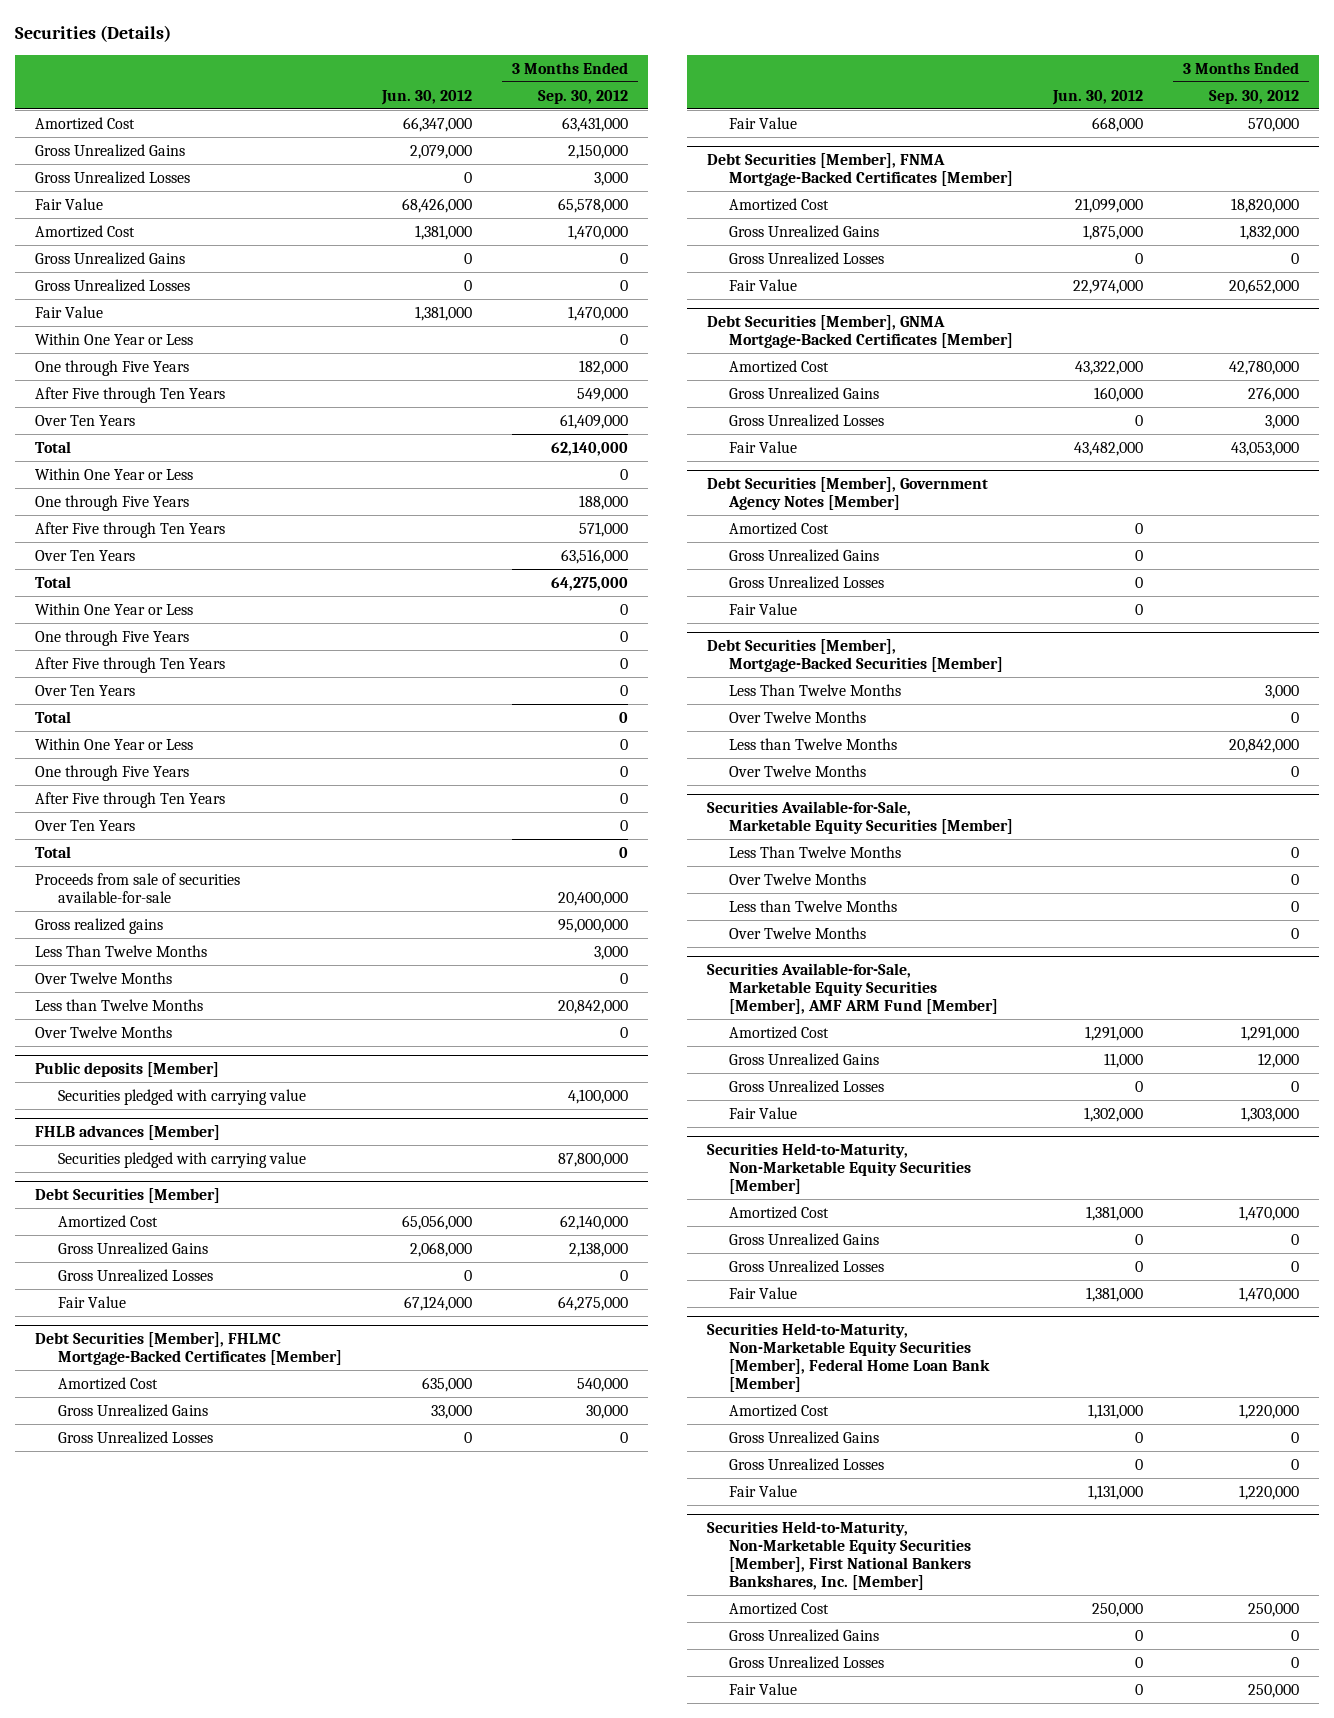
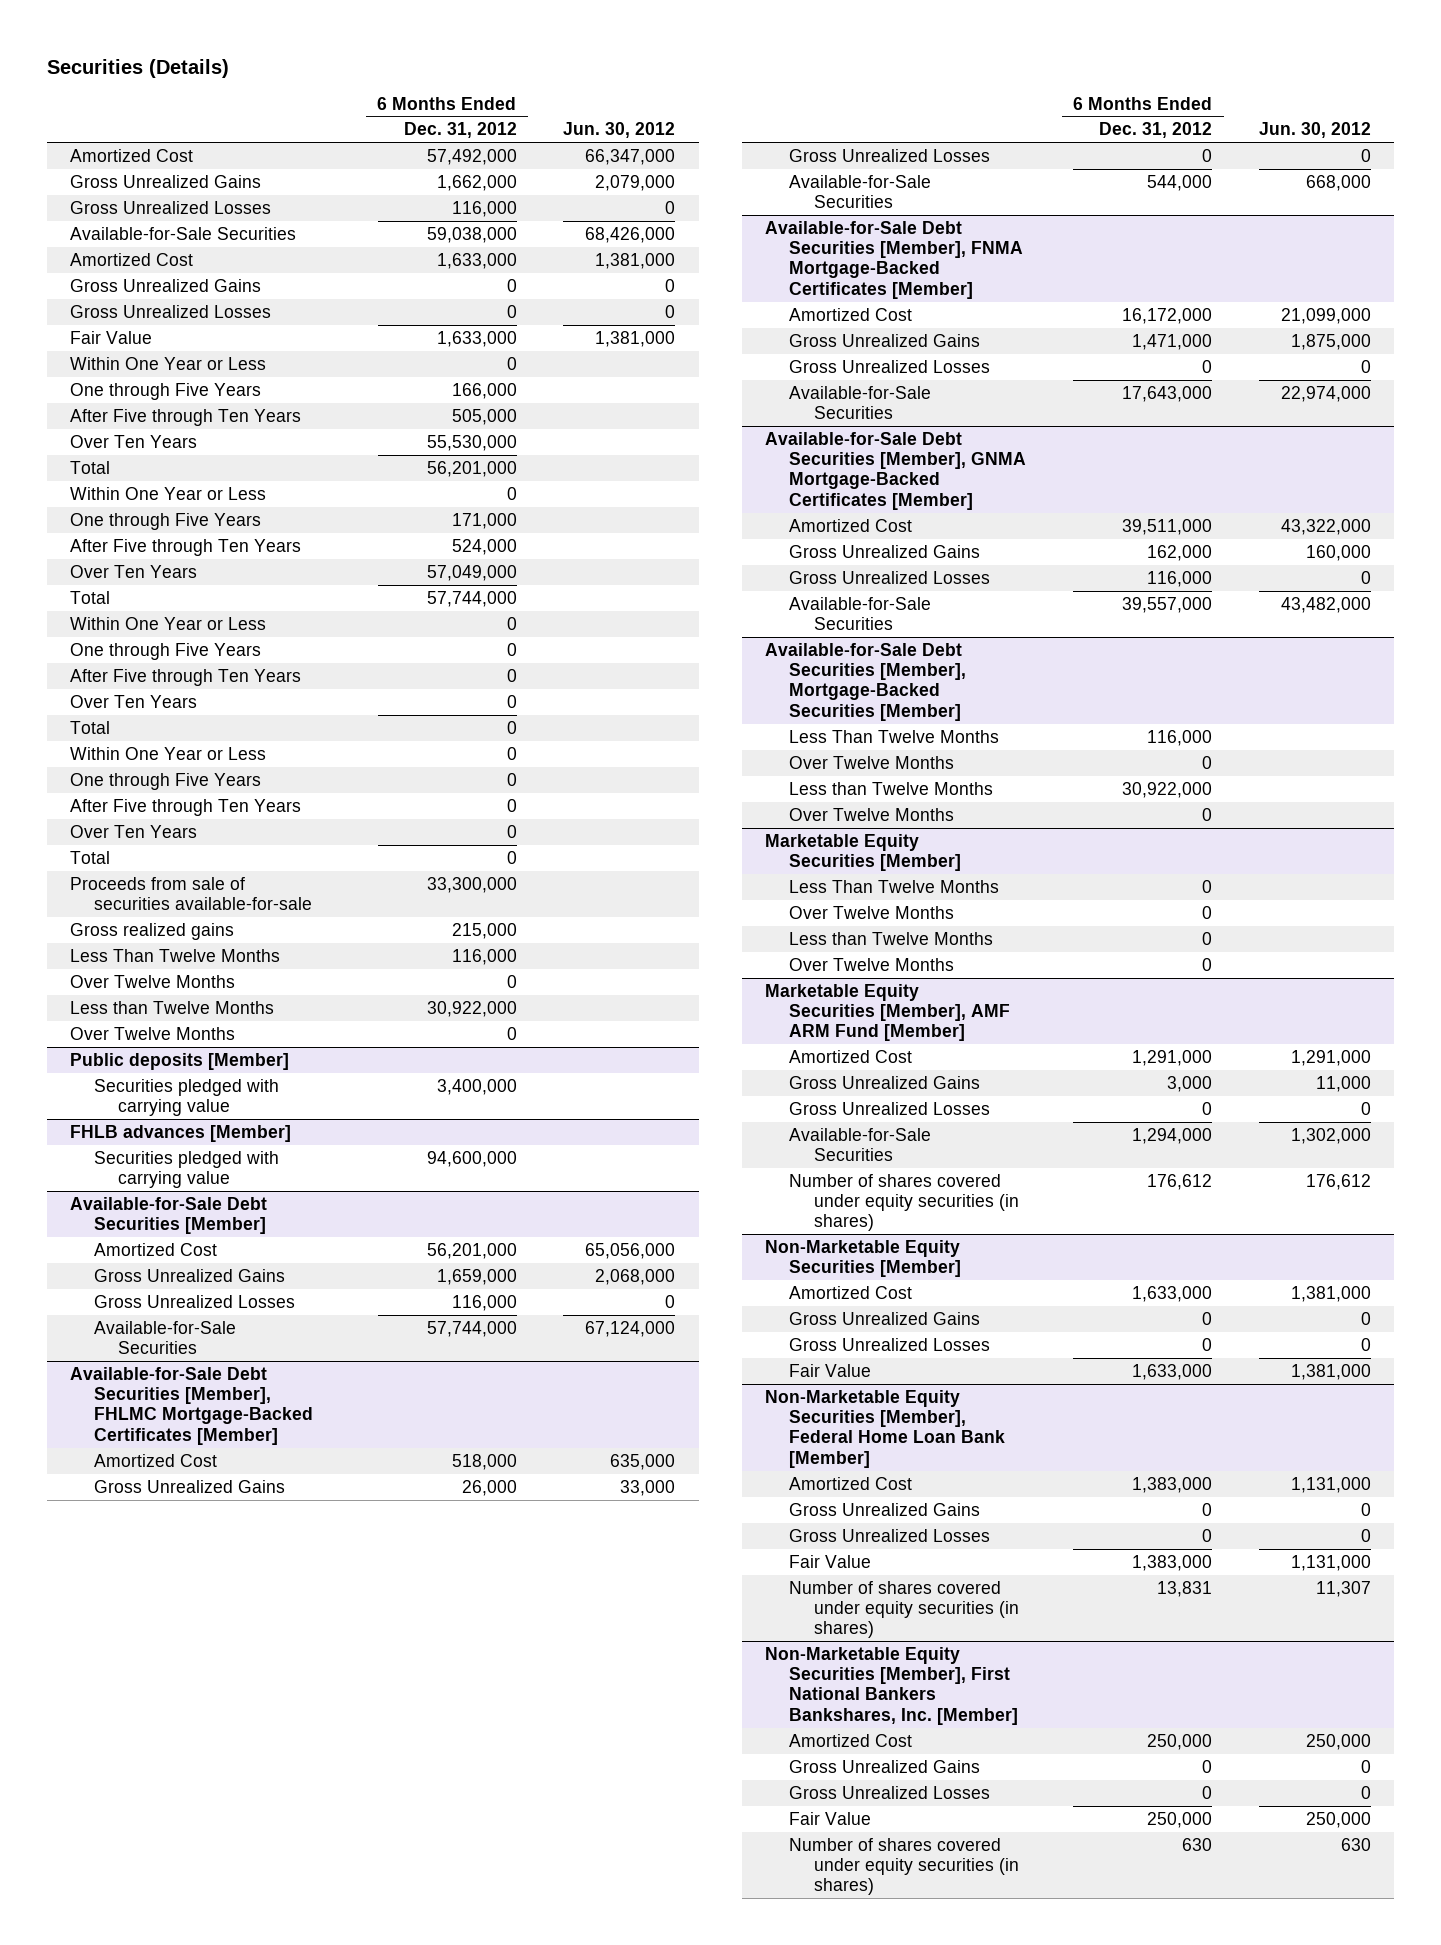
- | Jun. 30, 2012 | 3 Months Ended Sep. 30, 2012
+ | 6 Months Ended Dec. 31, 2012 | Jun. 30, 2012
- Fair Value | 68,426,000 | 65,578,000
+ Available-for-Sale Securities | 59,038,000 | 68,426,000
- Debt Securities [Member]
+ Available-for-Sale Debt Securities [Member]
- Fair Value | 67,124,000 | 64,275,000
- Debt Securities [Member], FHLMC Mortgage-Backed Certificates [Member]
+ Available-for-Sale Securities | 57,744,000 | 67,124,000
+ Available-for-Sale Debt Securities [Member], FHLMC Mortgage-Backed Certificates [Member]
- Fair Value | 668,000 | 570,000
- Debt Securities [Member], FNMA Mortgage-Backed Certificates [Member]
+ Available-for-Sale Securities | 544,000 | 668,000
+ Available-for-Sale Debt Securities [Member], FNMA Mortgage-Backed Certificates [Member]
- Fair Value | 22,974,000 | 20,652,000
- Debt Securities [Member], GNMA Mortgage-Backed Certificates [Member]
+ Available-for-Sale Securities | 17,643,000 | 22,974,000
+ Available-for-Sale Debt Securities [Member], GNMA Mortgage-Backed Certificates [Member]
- Fair Value | 43,482,000 | 43,053,000
- Debt Securities [Member], Government Agency Notes [Member]
- Amortized Cost | 0 |
- Gross Unrealized Gains | 0 |
- Gross Unrealized Losses | 0 |
- Fair Value | 0 |
- Debt Securities [Member], Mortgage-Backed Securities [Member]
+ Available-for-Sale Securities | 39,557,000 | 43,482,000
+ Available-for-Sale Debt Securities [Member], Mortgage-Backed Securities [Member]
- Securities Available-for-Sale, Marketable Equity Securities [Member]
+ Marketable Equity Securities [Member]
- Securities Available-for-Sale, Marketable Equity Securities [Member], AMF ARM Fund [Member]
+ Marketable Equity Securities [Member], AMF ARM Fund [Member]
- Fair Value | 1,302,000 | 1,303,000
- Securities Held-to-Maturity, Non-Marketable Equity Securities [Member]
+ Available-for-Sale Securities | 1,294,000 | 1,302,000
+ Number of shares covered under equity securities (in shares) | 176,612 | 176,612
+ Non-Marketable Equity Securities [Member]
- Securities Held-to-Maturity, Non-Marketable Equity Securities [Member], Federal Home Loan Bank [Member]
+ Non-Marketable Equity Securities [Member], Federal Home Loan Bank [Member]
- Securities Held-to-Maturity, Non-Marketable Equity Securities [Member], First National Bankers Bankshares, Inc. [Member]
+ Number of shares covered under equity securities (in shares) | 13,831 | 11,307
+ Non-Marketable Equity Securities [Member], First National Bankers Bankshares, Inc. [Member]
- Fair Value | 0 | 250,000
+ Fair Value | 250,000 | 250,000
+ Number of shares covered under equity securities (in shares) | 630 | 630

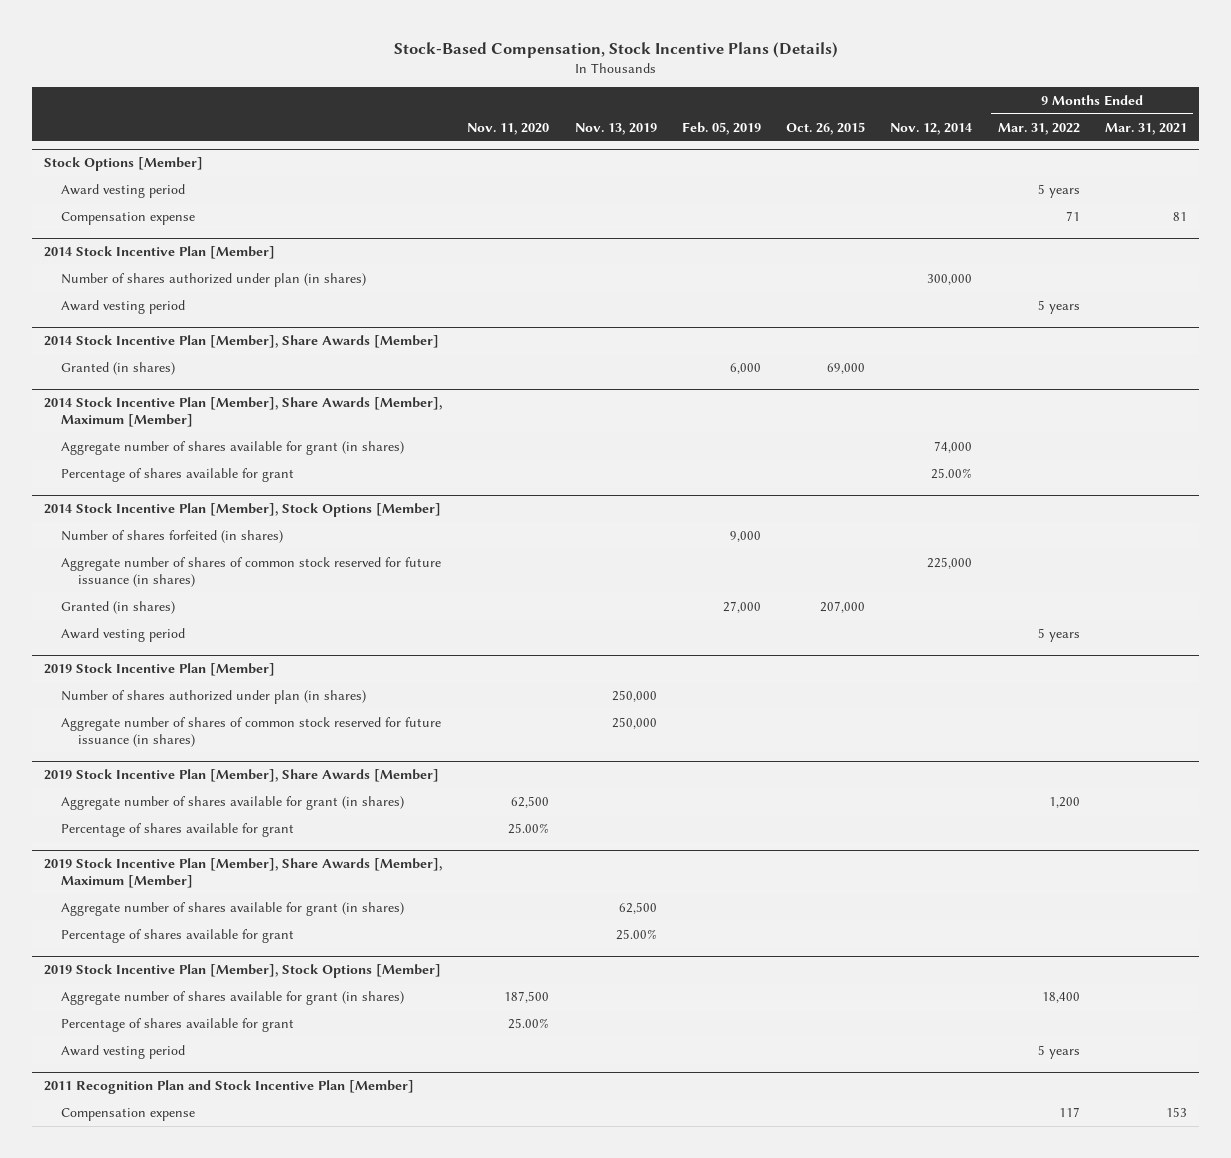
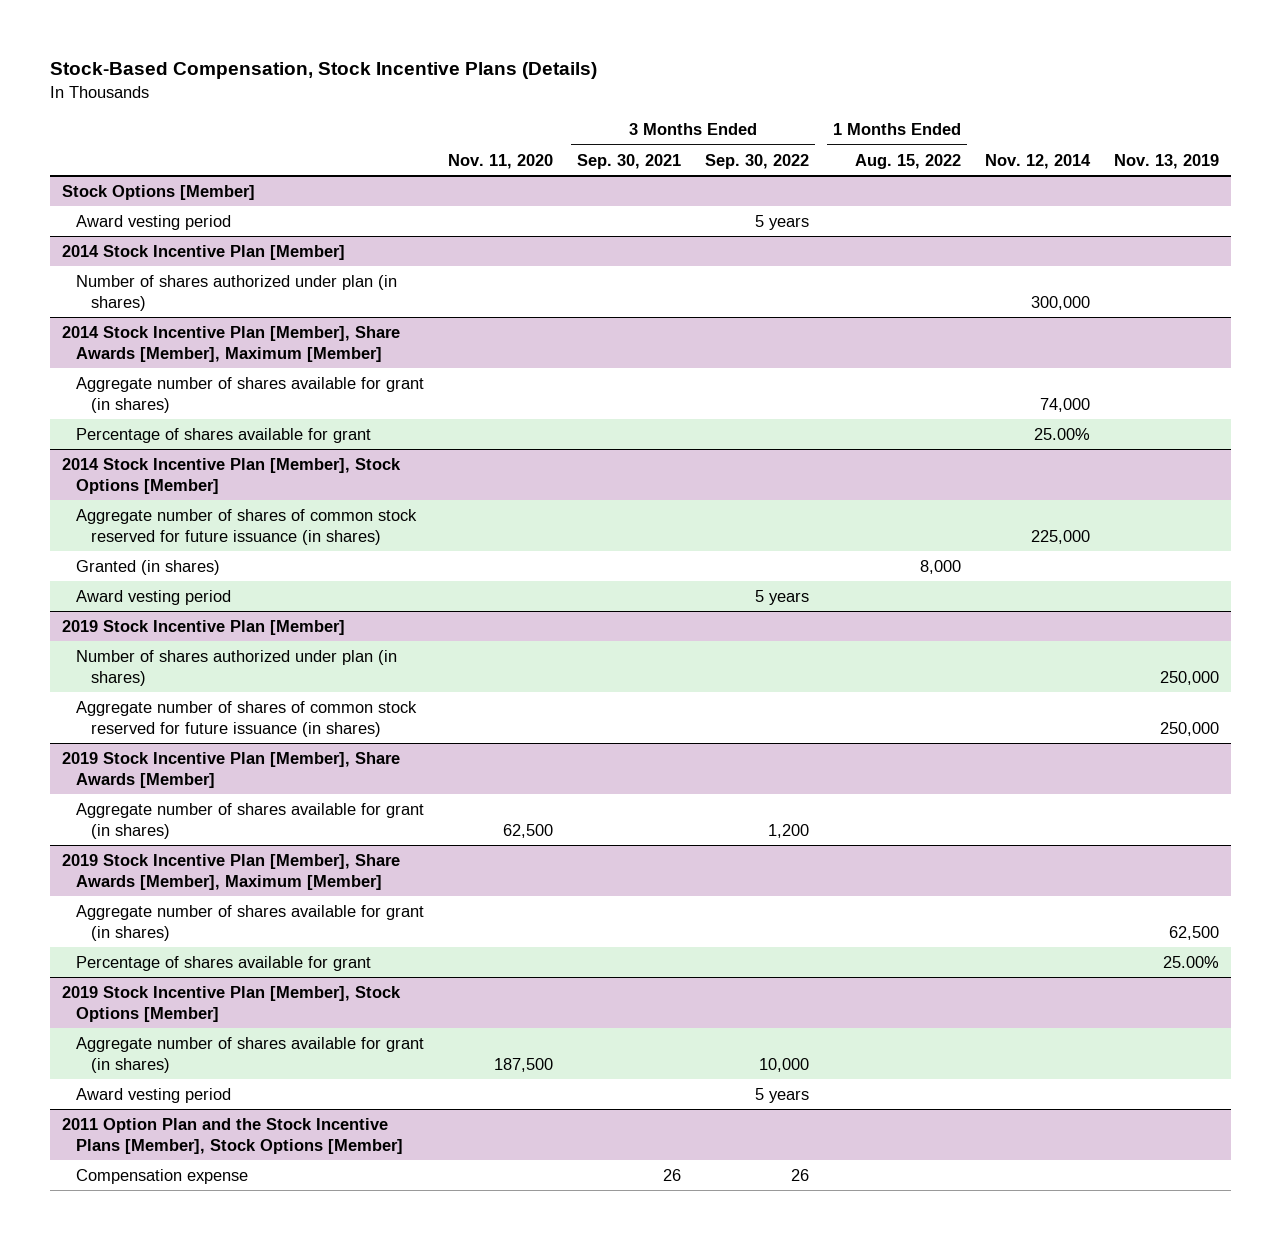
- | Nov. 11, 2020 | Nov. 13, 2019 | Feb. 05, 2019 | Oct. 26, 2015 | Nov. 12, 2014 | 9 Months Ended Mar. 31, 2022 | 9 Months Ended Mar. 31, 2021
+ | Nov. 11, 2020 | 3 Months Ended Sep. 30, 2021 | 3 Months Ended Sep. 30, 2022 | 1 Months Ended Aug. 15, 2022 | Nov. 12, 2014 | Nov. 13, 2019
@ Stock Options [Member]
- Compensation expense | | | | | | 71 | 81
@ 2014 Stock Incentive Plan [Member]
- Award vesting period | | | | | | 5 years |
- 2014 Stock Incentive Plan [Member], Share Awards [Member]
- Granted (in shares) | | | 6,000 | 69,000 | | |
@ 2014 Stock Incentive Plan [Member], Stock Options [Member]
- Number of shares forfeited (in shares) | | | 9,000 | | | |
@ 2019 Stock Incentive Plan [Member], Share Awards [Member]
- Percentage of shares available for grant | 25.00% | | | | | |
@ 2019 Stock Incentive Plan [Member], Stock Options [Member]
- Percentage of shares available for grant | 25.00% | | | | | |
- 2011 Recognition Plan and Stock Incentive Plan [Member]
+ 2011 Option Plan and the Stock Incentive Plans [Member], Stock Options [Member]

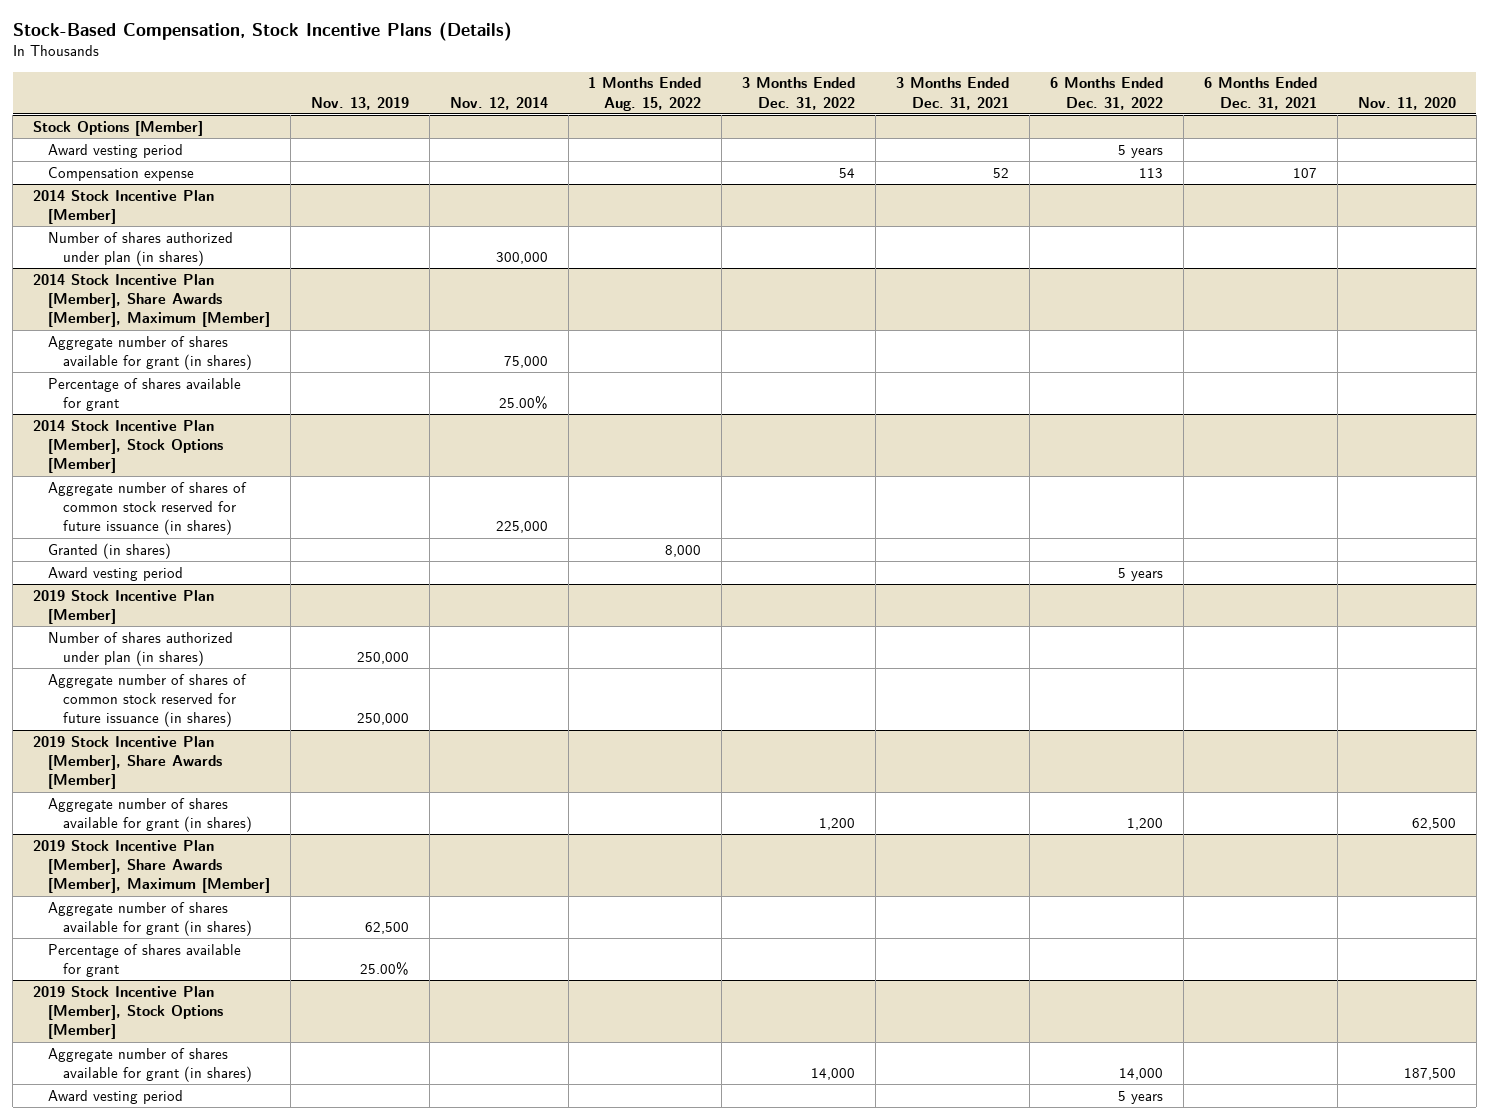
- | Nov. 11, 2020 | 3 Months Ended Sep. 30, 2021 | 3 Months Ended Sep. 30, 2022 | 1 Months Ended Aug. 15, 2022 | Nov. 12, 2014 | Nov. 13, 2019
+ | Nov. 13, 2019 | Nov. 12, 2014 | 1 Months Ended Aug. 15, 2022 | 3 Months Ended Dec. 31, 2022 | 3 Months Ended Dec. 31, 2021 | 6 Months Ended Dec. 31, 2022 | 6 Months Ended Dec. 31, 2021 | Nov. 11, 2020
@ Stock Options [Member]
+ Compensation expense | | | | 54 | 52 | 113 | 107 |
@ 2014 Stock Incentive Plan [Member], Share Awards [Member], Maximum [Member]
- Aggregate number of shares available for grant (in shares) | | | | | 74,000 |
+ Aggregate number of shares available for grant (in shares) | | 75,000 | | | | | |
- 2011 Option Plan and the Stock Incentive Plans [Member], Stock Options [Member]
- Compensation expense | | 26 | 26 | | |

